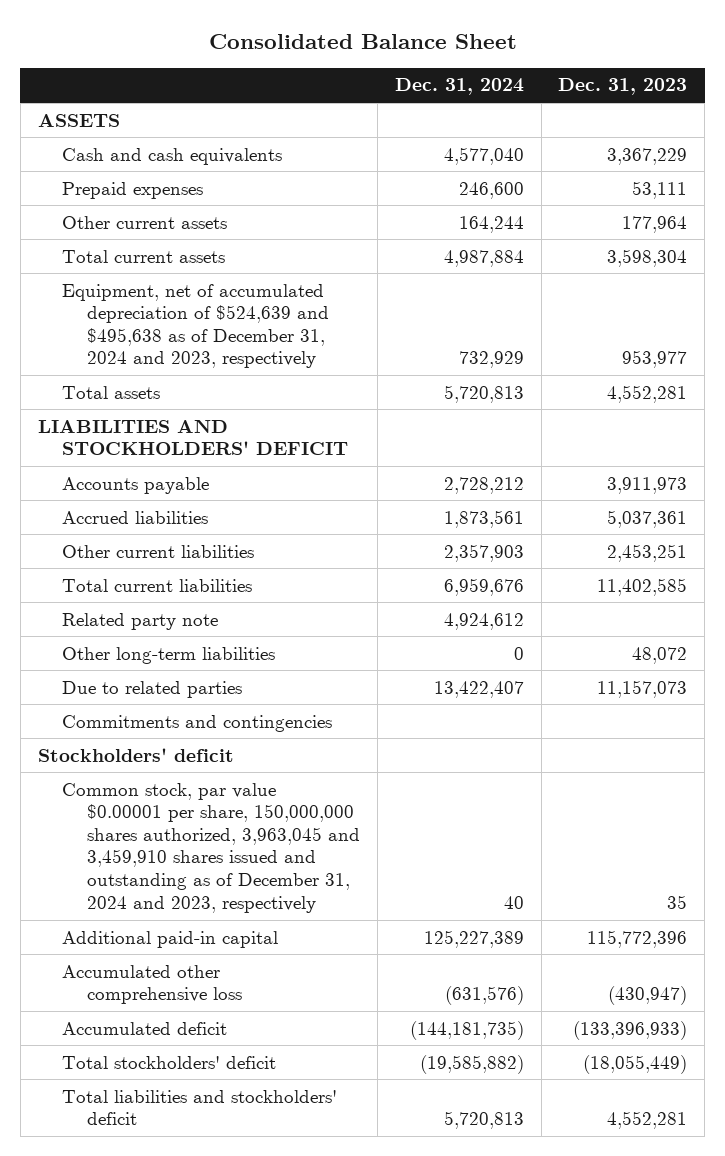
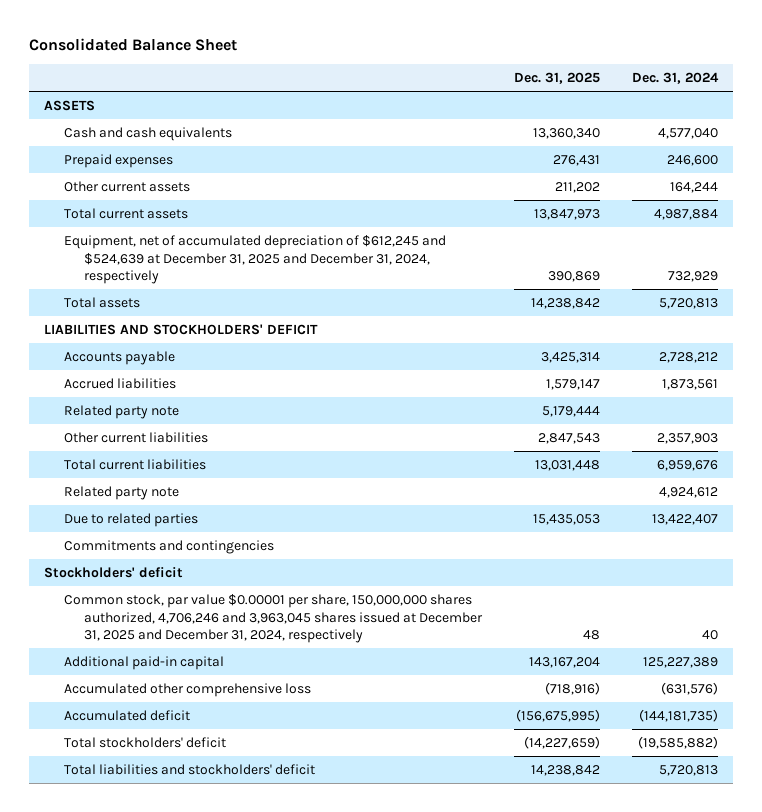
- | Dec. 31, 2024 | Dec. 31, 2023
+ | Dec. 31, 2025 | Dec. 31, 2024
- Equipment, net of accumulated depreciation of $524,639 and $495,638 as of December 31, 2024 and 2023, respectively | 732,929 | 953,977
+ Equipment, net of accumulated depreciation of $612,245 and $524,639 at December 31, 2025 and December 31, 2024, respectively | 390,869 | 732,929
+ Related party note | 5,179,444 |
- Other long-term liabilities | 0 | 48,072
- Common stock, par value $0.00001 per share, 150,000,000 shares authorized, 3,963,045 and 3,459,910 shares issued and outstanding as of December 31, 2024 and 2023, respectively | 40 | 35
+ Common stock, par value $0.00001 per share, 150,000,000 shares authorized, 4,706,246 and 3,963,045 shares issued at December 31, 2025 and December 31, 2024, respectively | 48 | 40

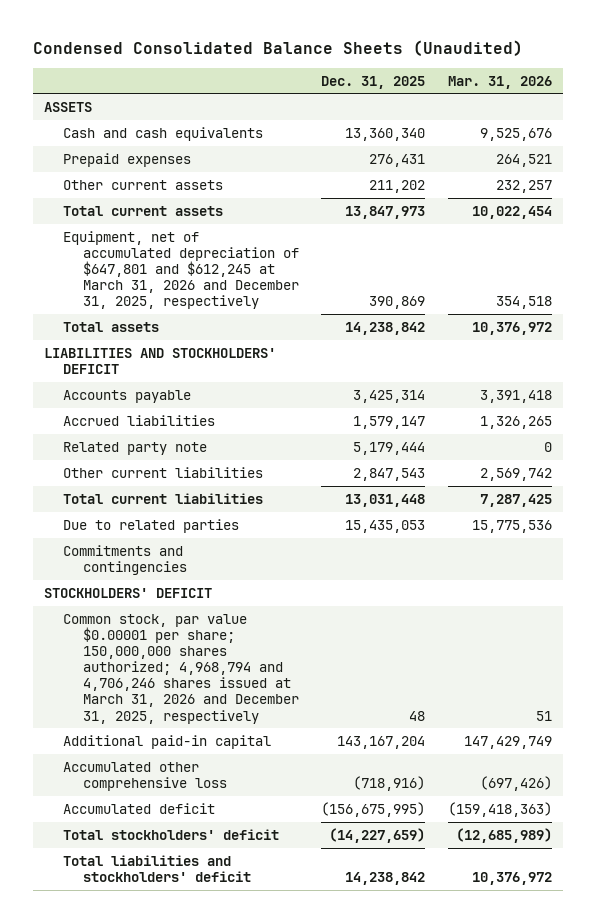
- Consolidated Balance Sheet
+ Condensed Consolidated Balance Sheets (Unaudited)
- | Dec. 31, 2025 | Dec. 31, 2024
+ | Dec. 31, 2025 | Mar. 31, 2026
- Equipment, net of accumulated depreciation of $612,245 and $524,639 at December 31, 2025 and December 31, 2024, respectively | 390,869 | 732,929
+ Equipment, net of accumulated depreciation of $647,801 and $612,245 at March 31, 2026 and December 31, 2025, respectively | 390,869 | 354,518
- Related party note | | 4,924,612
- Stockholders' deficit
- Common stock, par value $0.00001 per share, 150,000,000 shares authorized, 4,706,246 and 3,963,045 shares issued at December 31, 2025 and December 31, 2024, respectively | 48 | 40
+ STOCKHOLDERS' DEFICIT
+ Common stock, par value $0.00001 per share; 150,000,000 shares authorized; 4,968,794 and 4,706,246 shares issued at March 31, 2026 and December 31, 2025, respectively | 48 | 51

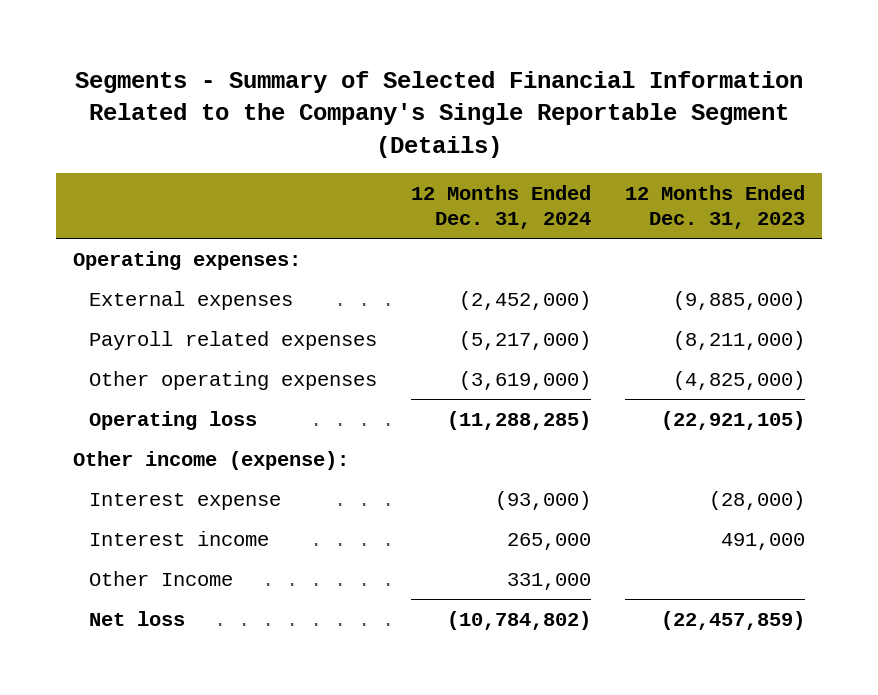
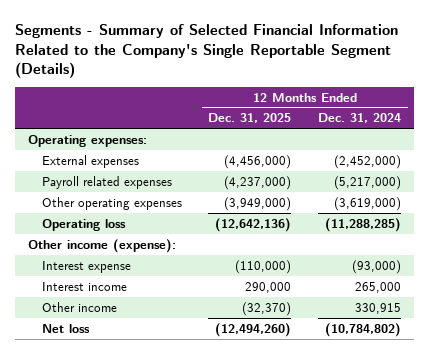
- | 12 Months Ended Dec. 31, 2024 | 12 Months Ended Dec. 31, 2023
+ | 12 Months Ended Dec. 31, 2025 | 12 Months Ended Dec. 31, 2024
- Other Income | 331,000 |
+ Other income | (32,370) | 330,915

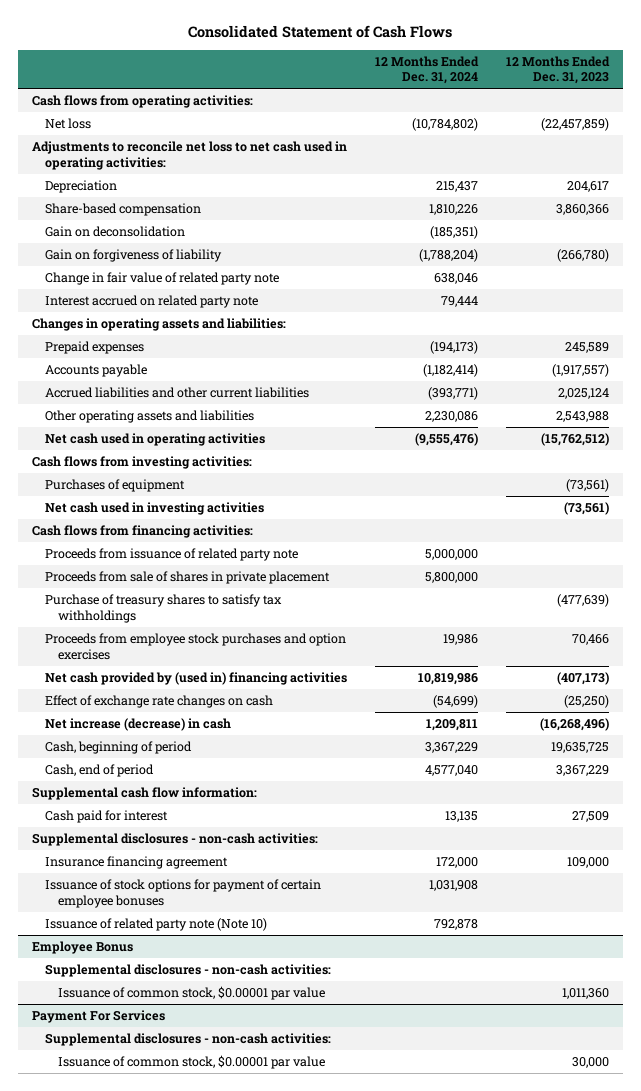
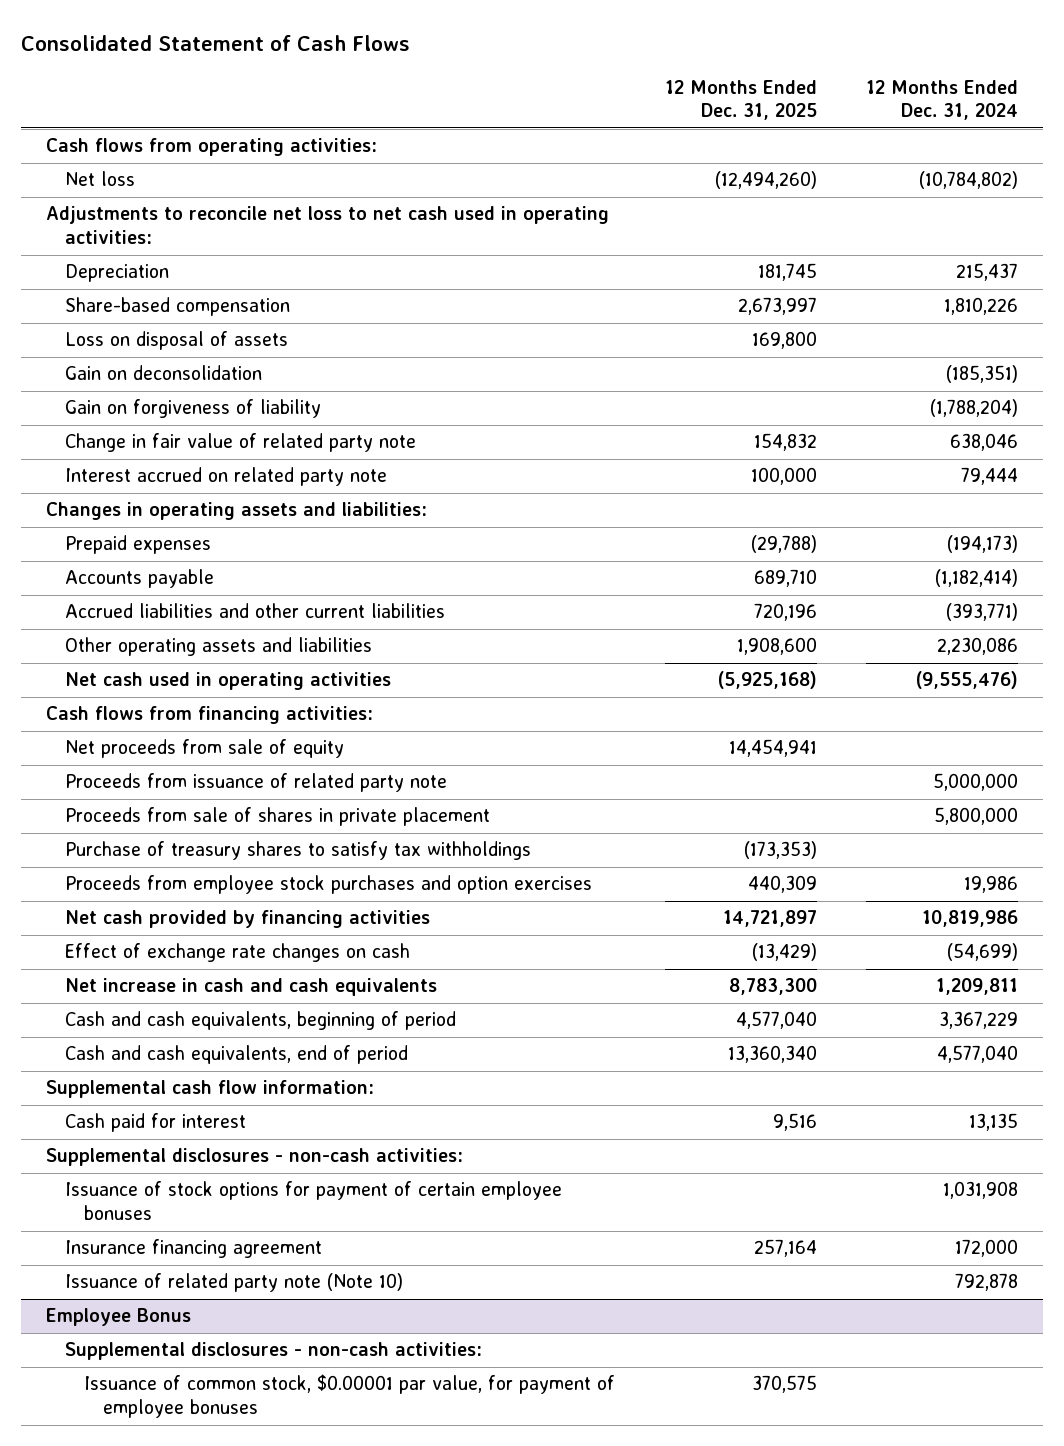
- | 12 Months Ended Dec. 31, 2024 | 12 Months Ended Dec. 31, 2023
+ | 12 Months Ended Dec. 31, 2025 | 12 Months Ended Dec. 31, 2024
+ Loss on disposal of assets | 169,800 |
- Cash flows from investing activities:
- Purchases of equipment | | (73,561)
- Net cash used in investing activities | | (73,561)
+ Net proceeds from sale of equity | 14,454,941 |
- Net cash provided by (used in) financing activities | 10,819,986 | (407,173)
+ Net cash provided by financing activities | 14,721,897 | 10,819,986
- Net increase (decrease) in cash | 1,209,811 | (16,268,496)
- Cash, beginning of period | 3,367,229 | 19,635,725
- Cash, end of period | 4,577,040 | 3,367,229
+ Net increase in cash and cash equivalents | 8,783,300 | 1,209,811
+ Cash and cash equivalents, beginning of period | 4,577,040 | 3,367,229
+ Cash and cash equivalents, end of period | 13,360,340 | 4,577,040
moved down: Insurance financing agreement | 257,164 | 172,000
@ Employee Bonus
- Issuance of common stock, $0.00001 par value | | 1,011,360
- Payment For Services
- Supplemental disclosures - non-cash activities:
- Issuance of common stock, $0.00001 par value | | 30,000
@ Employee Bonus
+ Issuance of common stock, $0.00001 par value, for payment of employee bonuses | 370,575 |

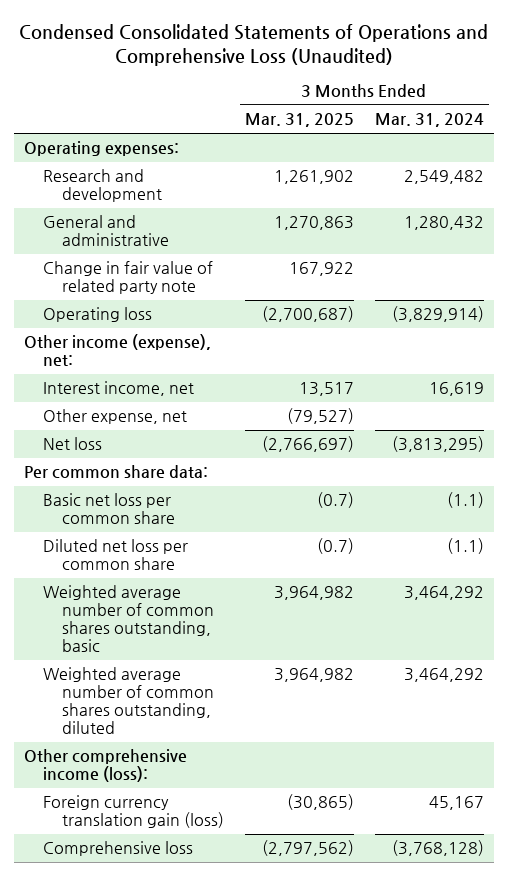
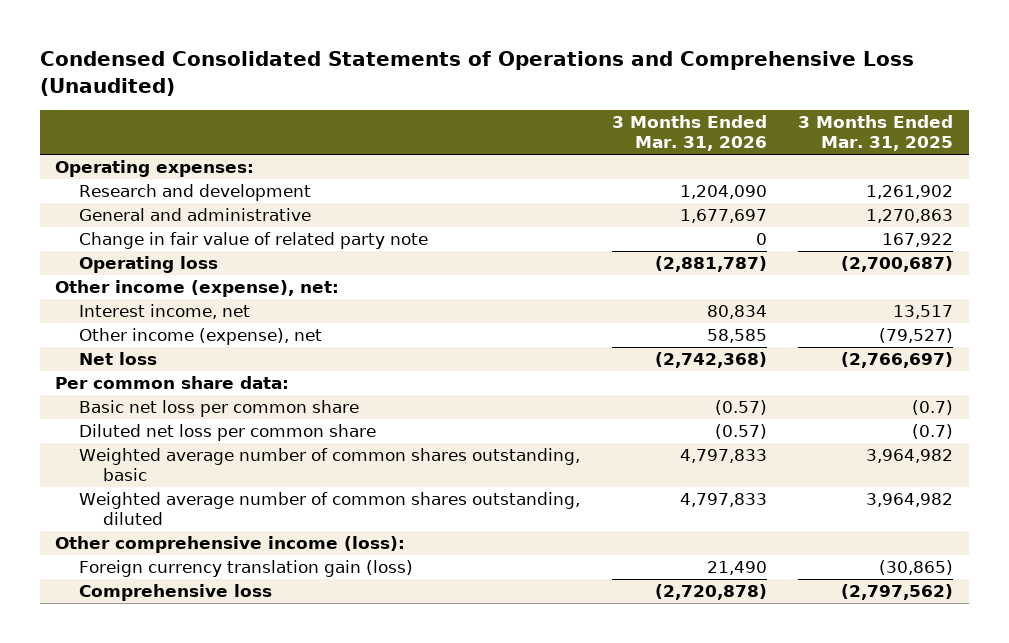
- | 3 Months Ended Mar. 31, 2025 | 3 Months Ended Mar. 31, 2024
+ | 3 Months Ended Mar. 31, 2026 | 3 Months Ended Mar. 31, 2025
- Other expense, net | (79,527) |
+ Other income (expense), net | 58,585 | (79,527)

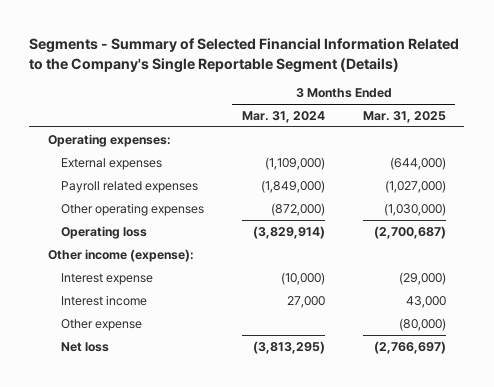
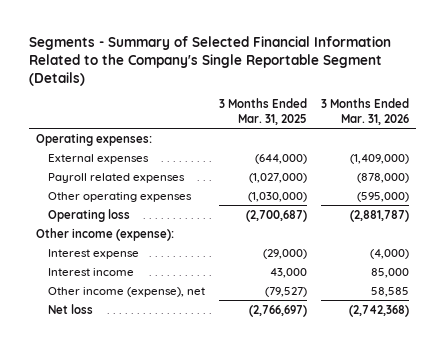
- | 3 Months Ended Mar. 31, 2024 | 3 Months Ended Mar. 31, 2025
+ | 3 Months Ended Mar. 31, 2025 | 3 Months Ended Mar. 31, 2026
- Other expense | | (80,000)
+ Other income (expense), net | (79,527) | 58,585

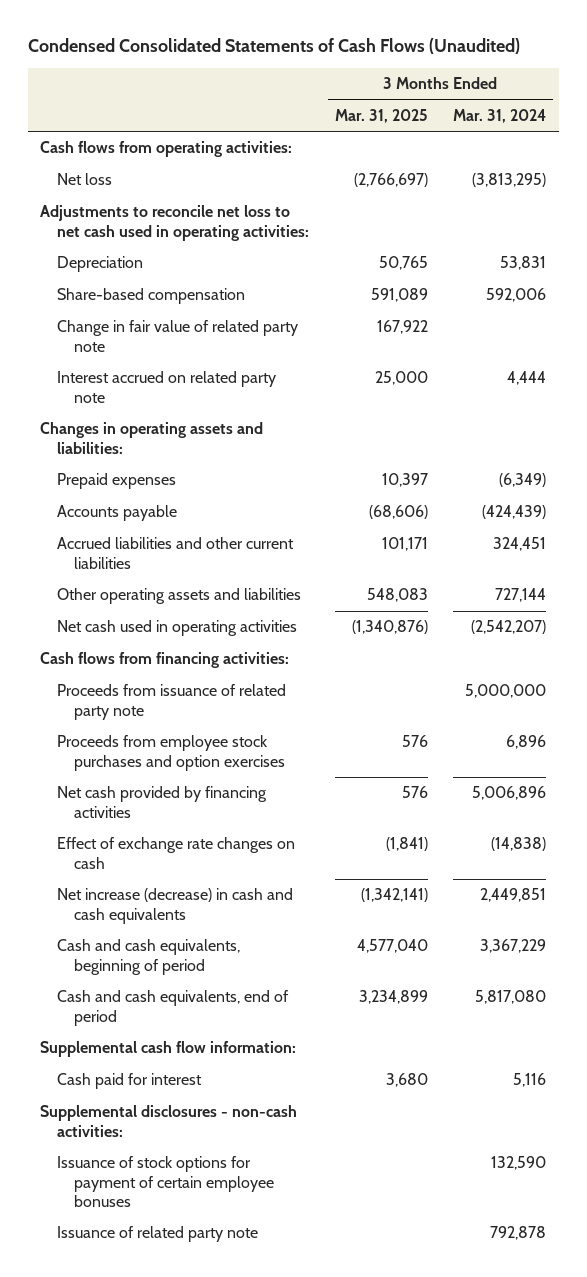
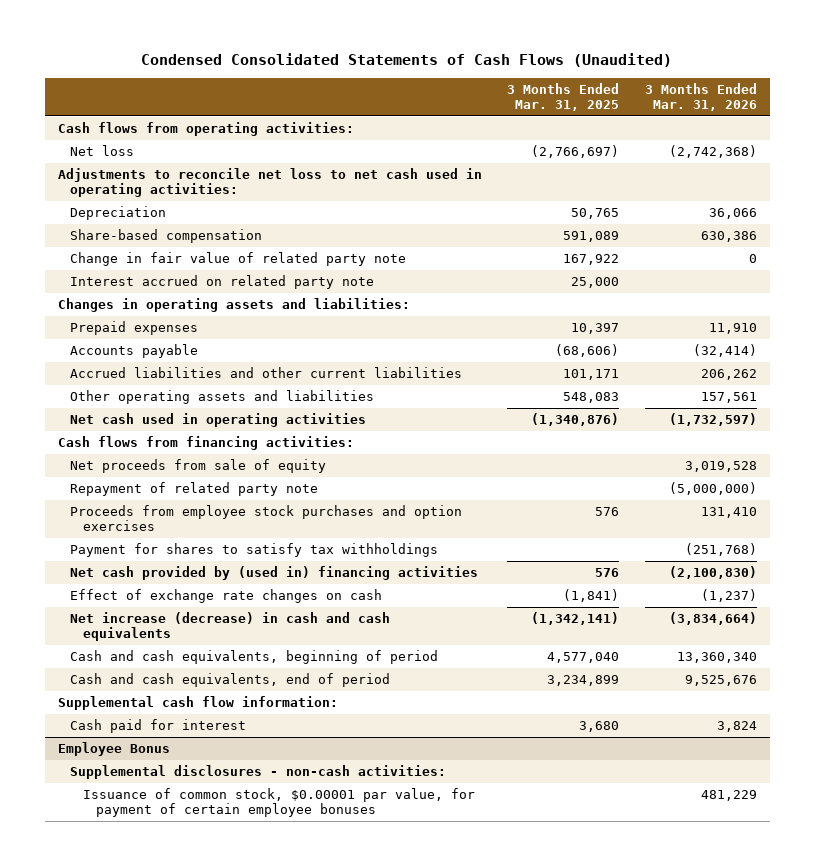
- | 3 Months Ended Mar. 31, 2025 | 3 Months Ended Mar. 31, 2024
+ | 3 Months Ended Mar. 31, 2025 | 3 Months Ended Mar. 31, 2026
- Proceeds from issuance of related party note | | 5,000,000
+ Net proceeds from sale of equity | | 3,019,528
+ Repayment of related party note | | (5,000,000)
- Net cash provided by financing activities | 576 | 5,006,896
+ Payment for shares to satisfy tax withholdings | | (251,768)
+ Net cash provided by (used in) financing activities | 576 | (2,100,830)
+ Employee Bonus
- Issuance of stock options for payment of certain employee bonuses | | 132,590
- Issuance of related party note | | 792,878
+ Issuance of common stock, $0.00001 par value, for payment of certain employee bonuses | | 481,229

